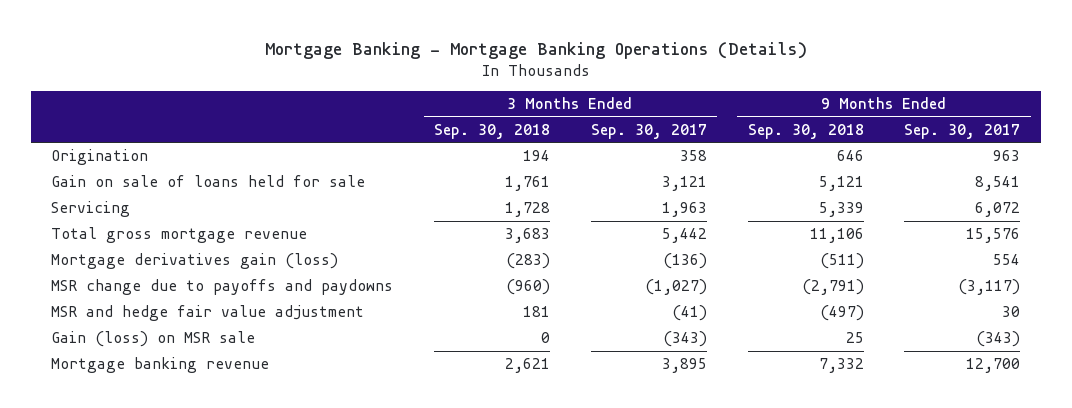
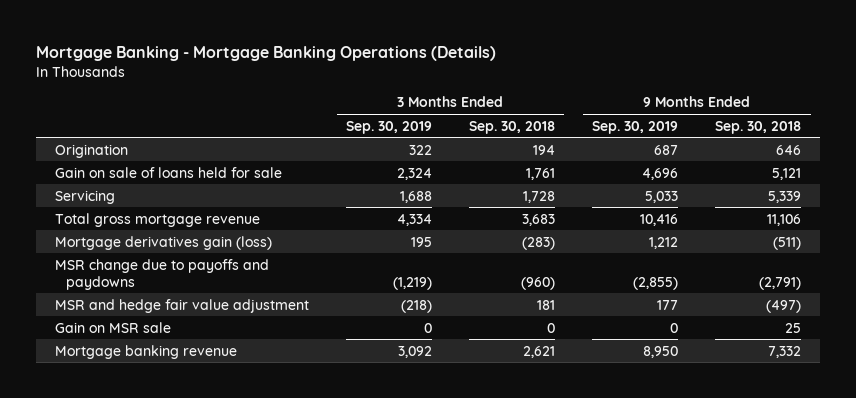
- | 3 Months Ended Sep. 30, 2018 | 3 Months Ended Sep. 30, 2017 | 9 Months Ended Sep. 30, 2018 | 9 Months Ended Sep. 30, 2017
+ | 3 Months Ended Sep. 30, 2019 | 3 Months Ended Sep. 30, 2018 | 9 Months Ended Sep. 30, 2019 | 9 Months Ended Sep. 30, 2018
- Gain (loss) on MSR sale | 0 | (343) | 25 | (343)
+ Gain on MSR sale | 0 | 0 | 0 | 25

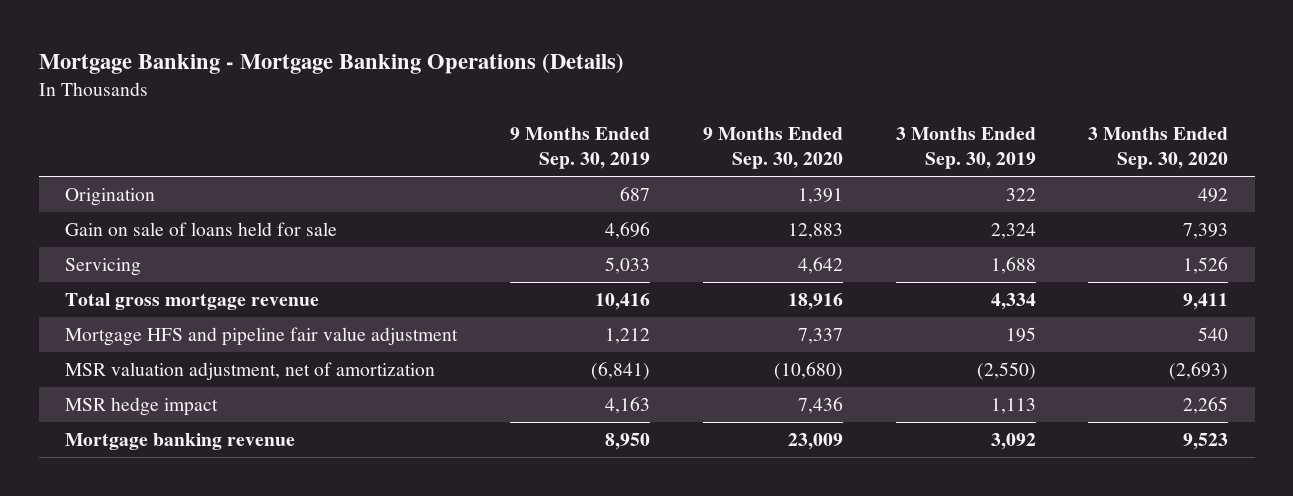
- | 3 Months Ended Sep. 30, 2019 | 3 Months Ended Sep. 30, 2018 | 9 Months Ended Sep. 30, 2019 | 9 Months Ended Sep. 30, 2018
+ | 9 Months Ended Sep. 30, 2019 | 9 Months Ended Sep. 30, 2020 | 3 Months Ended Sep. 30, 2019 | 3 Months Ended Sep. 30, 2020
- Mortgage derivatives gain (loss) | 195 | (283) | 1,212 | (511)
- MSR change due to payoffs and paydowns | (1,219) | (960) | (2,855) | (2,791)
- MSR and hedge fair value adjustment | (218) | 181 | 177 | (497)
- Gain on MSR sale | 0 | 0 | 0 | 25
+ Mortgage HFS and pipeline fair value adjustment | 1,212 | 7,337 | 195 | 540
+ MSR valuation adjustment, net of amortization | (6,841) | (10,680) | (2,550) | (2,693)
+ MSR hedge impact | 4,163 | 7,436 | 1,113 | 2,265

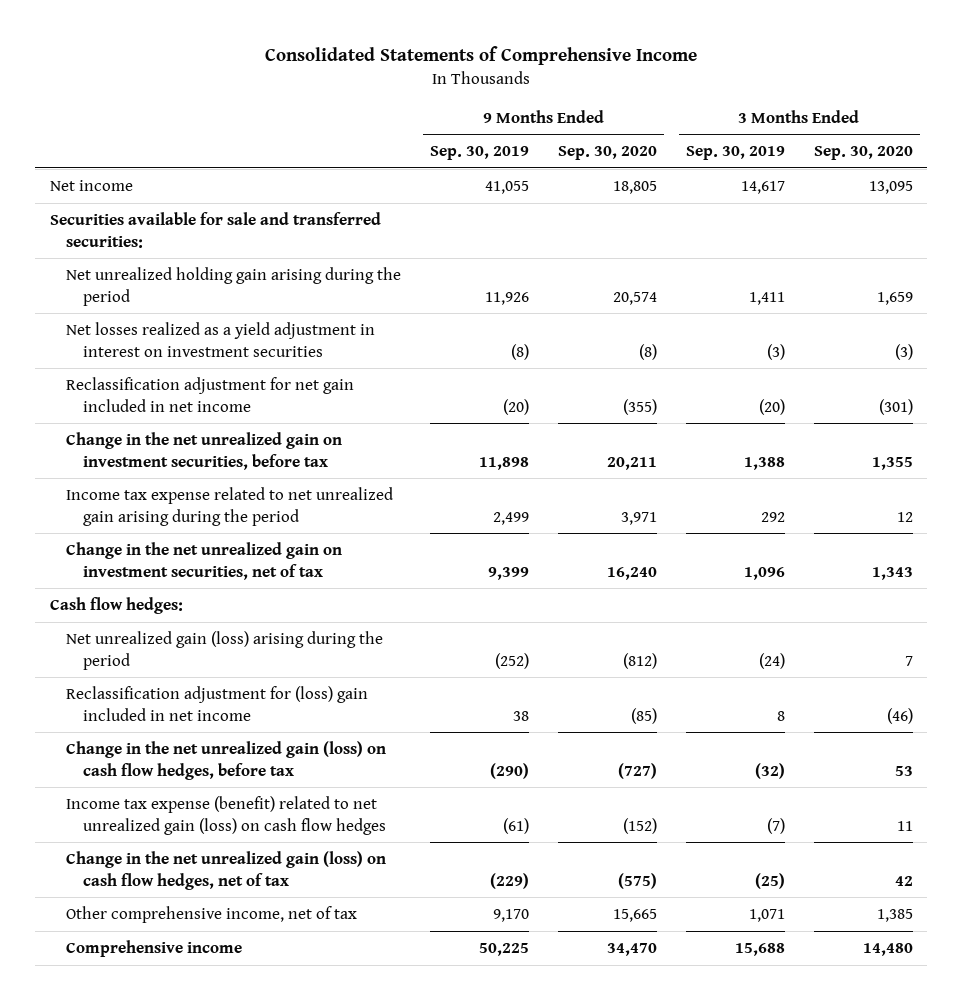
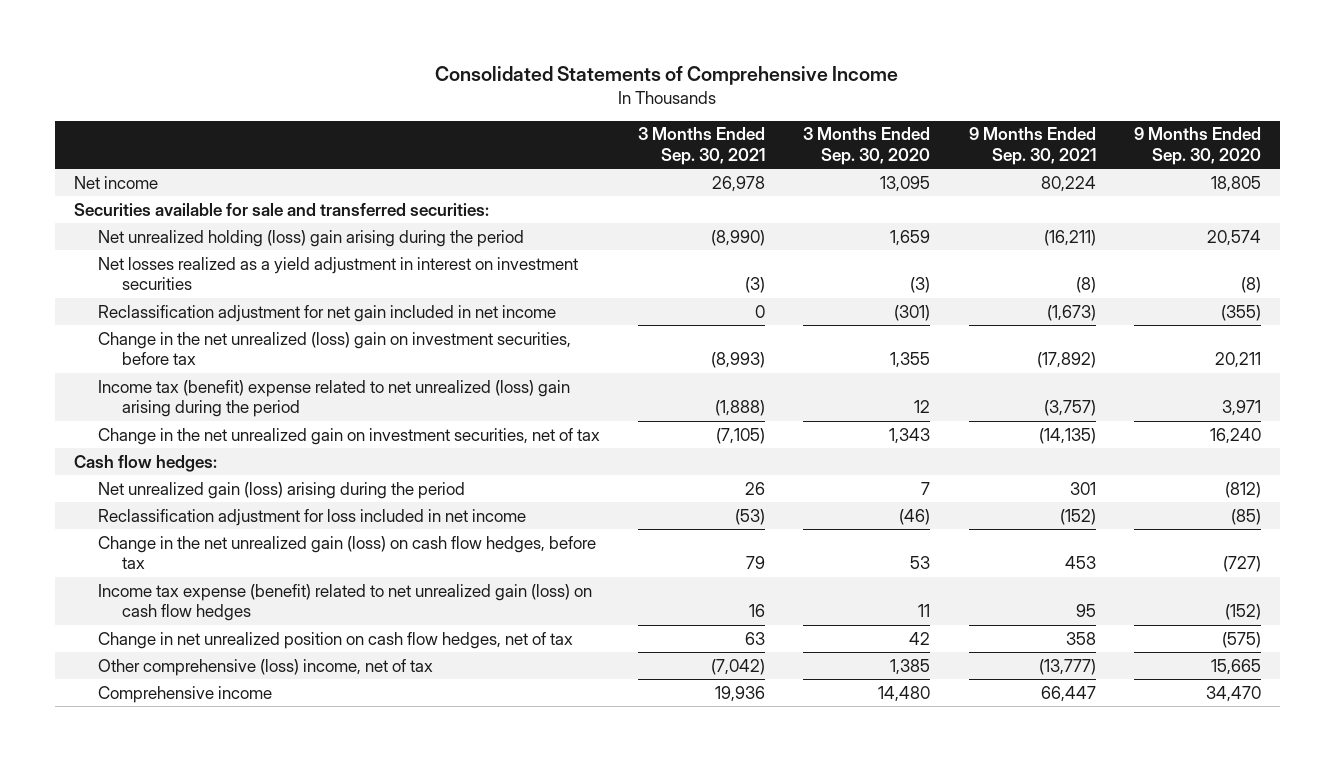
- | 9 Months Ended Sep. 30, 2019 | 9 Months Ended Sep. 30, 2020 | 3 Months Ended Sep. 30, 2019 | 3 Months Ended Sep. 30, 2020
+ | 3 Months Ended Sep. 30, 2021 | 3 Months Ended Sep. 30, 2020 | 9 Months Ended Sep. 30, 2021 | 9 Months Ended Sep. 30, 2020
- Net unrealized holding gain arising during the period | 11,926 | 20,574 | 1,411 | 1,659
+ Net unrealized holding (loss) gain arising during the period | (8,990) | 1,659 | (16,211) | 20,574
- Change in the net unrealized gain on investment securities, before tax | 11,898 | 20,211 | 1,388 | 1,355
- Income tax expense related to net unrealized gain arising during the period | 2,499 | 3,971 | 292 | 12
+ Change in the net unrealized (loss) gain on investment securities, before tax | (8,993) | 1,355 | (17,892) | 20,211
+ Income tax (benefit) expense related to net unrealized (loss) gain arising during the period | (1,888) | 12 | (3,757) | 3,971
- Reclassification adjustment for (loss) gain included in net income | 38 | (85) | 8 | (46)
+ Reclassification adjustment for loss included in net income | (53) | (46) | (152) | (85)
- Change in the net unrealized gain (loss) on cash flow hedges, net of tax | (229) | (575) | (25) | 42
- Other comprehensive income, net of tax | 9,170 | 15,665 | 1,071 | 1,385
+ Change in net unrealized position on cash flow hedges, net of tax | 63 | 42 | 358 | (575)
+ Other comprehensive (loss) income, net of tax | (7,042) | 1,385 | (13,777) | 15,665

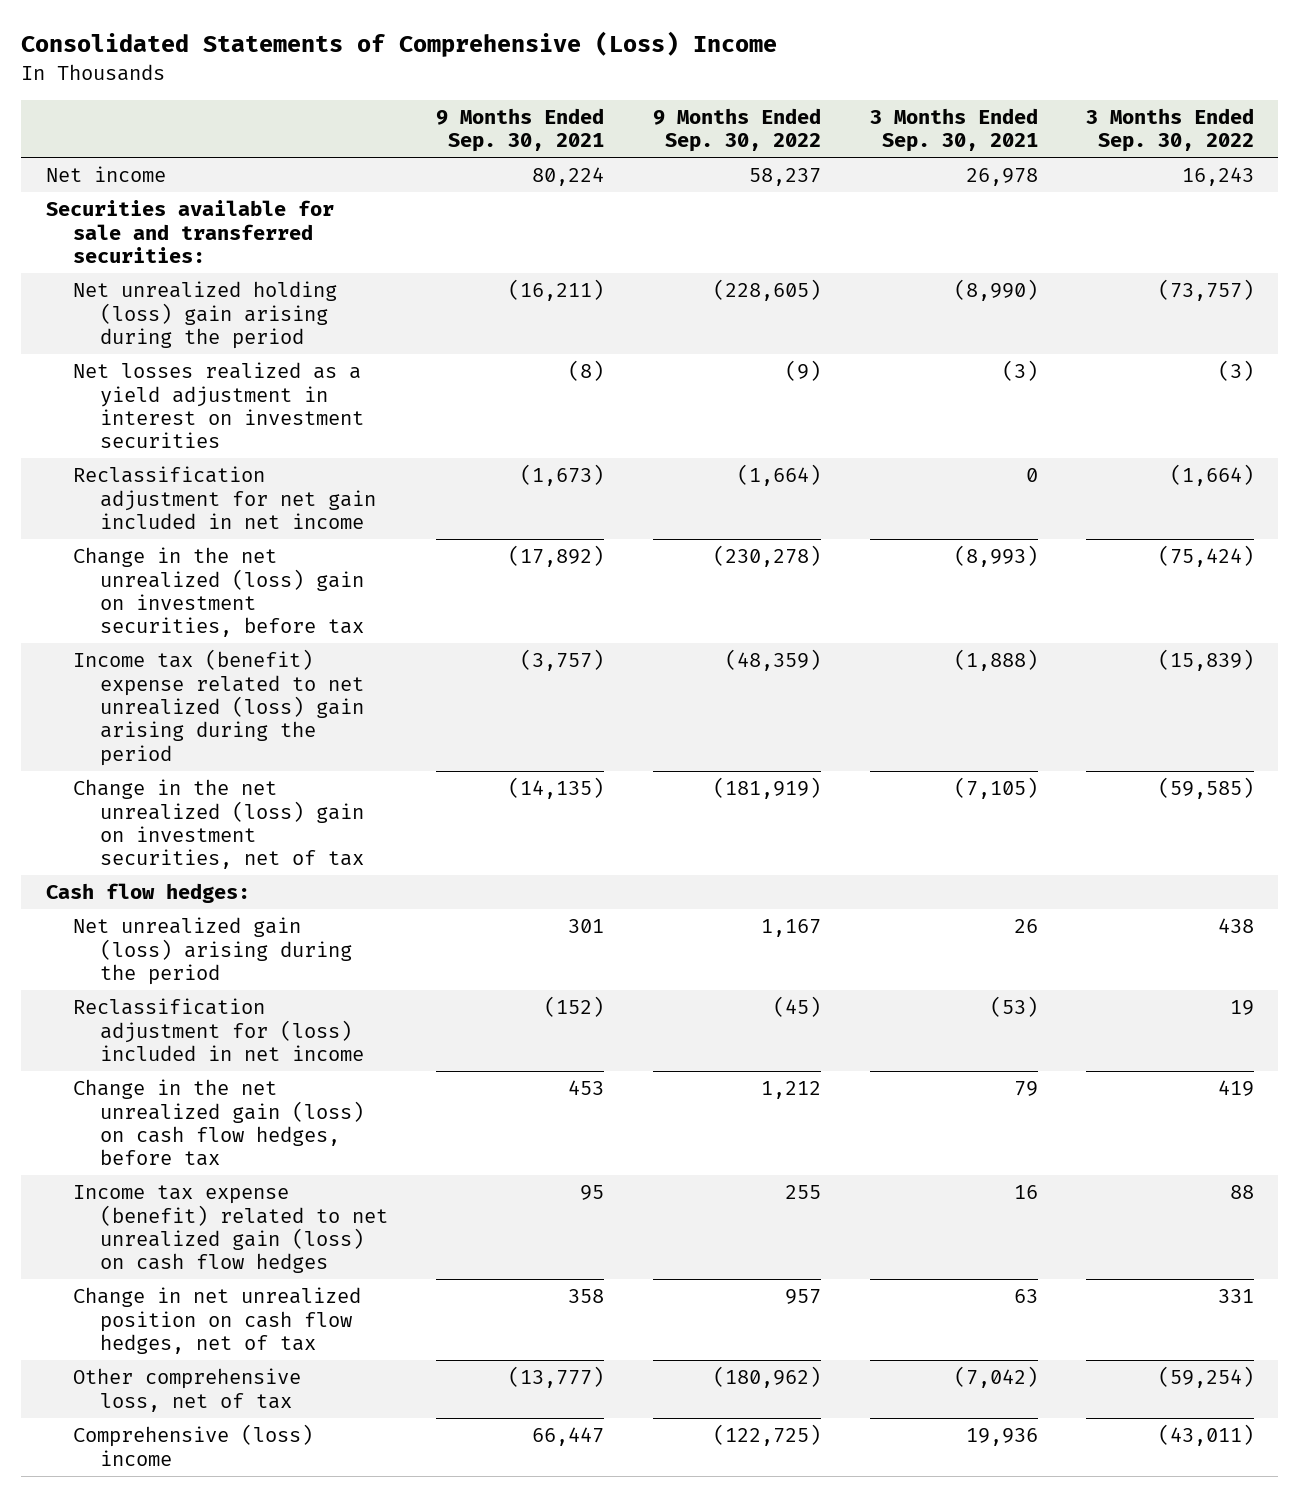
- Consolidated Statements of Comprehensive Income
+ Consolidated Statements of Comprehensive (Loss) Income
- | 3 Months Ended Sep. 30, 2021 | 3 Months Ended Sep. 30, 2020 | 9 Months Ended Sep. 30, 2021 | 9 Months Ended Sep. 30, 2020
+ | 9 Months Ended Sep. 30, 2021 | 9 Months Ended Sep. 30, 2022 | 3 Months Ended Sep. 30, 2021 | 3 Months Ended Sep. 30, 2022
- Change in the net unrealized gain on investment securities, net of tax | (7,105) | 1,343 | (14,135) | 16,240
+ Change in the net unrealized (loss) gain on investment securities, net of tax | (14,135) | (181,919) | (7,105) | (59,585)
- Reclassification adjustment for loss included in net income | (53) | (46) | (152) | (85)
+ Reclassification adjustment for (loss) included in net income | (152) | (45) | (53) | 19
- Other comprehensive (loss) income, net of tax | (7,042) | 1,385 | (13,777) | 15,665
- Comprehensive income | 19,936 | 14,480 | 66,447 | 34,470
+ Other comprehensive loss, net of tax | (13,777) | (180,962) | (7,042) | (59,254)
+ Comprehensive (loss) income | 66,447 | (122,725) | 19,936 | (43,011)

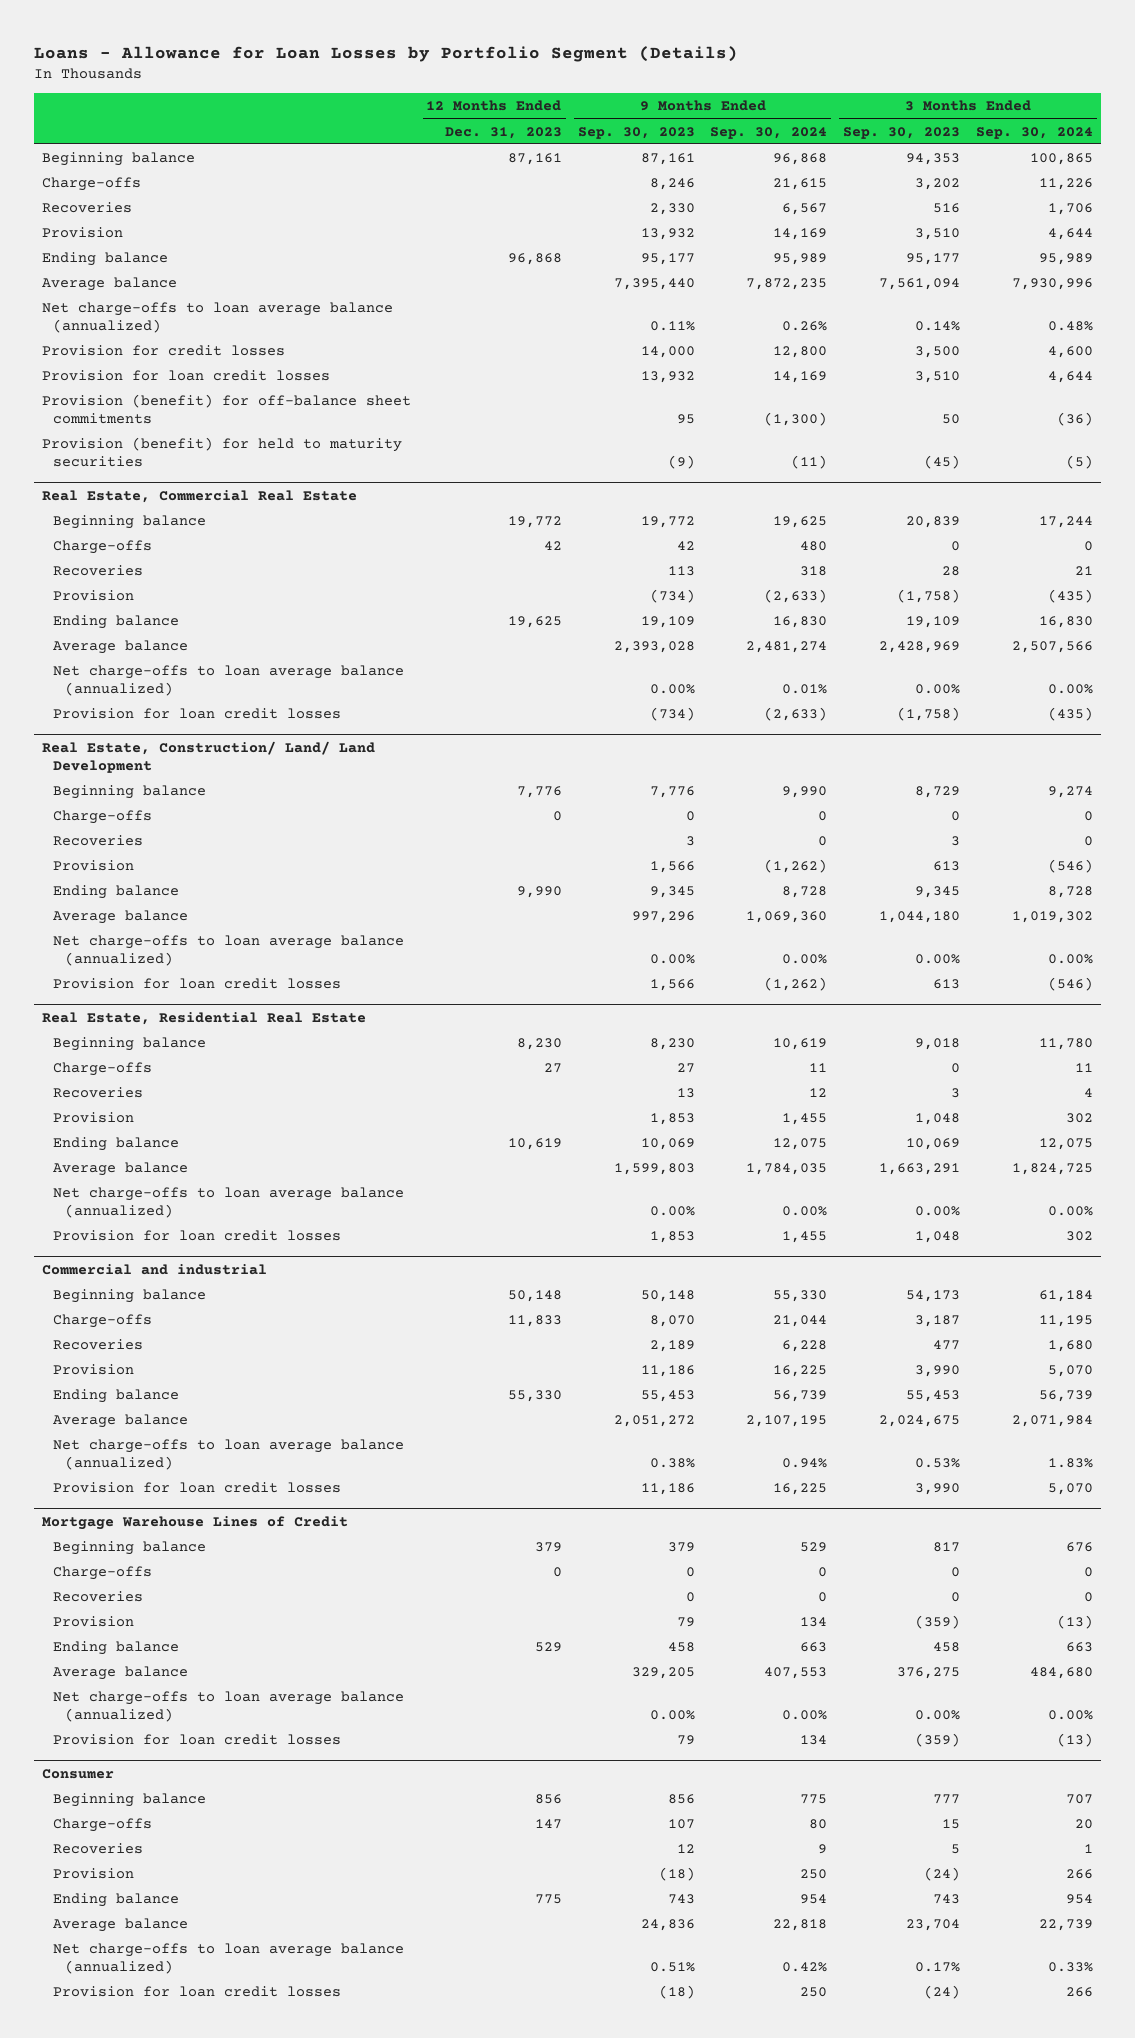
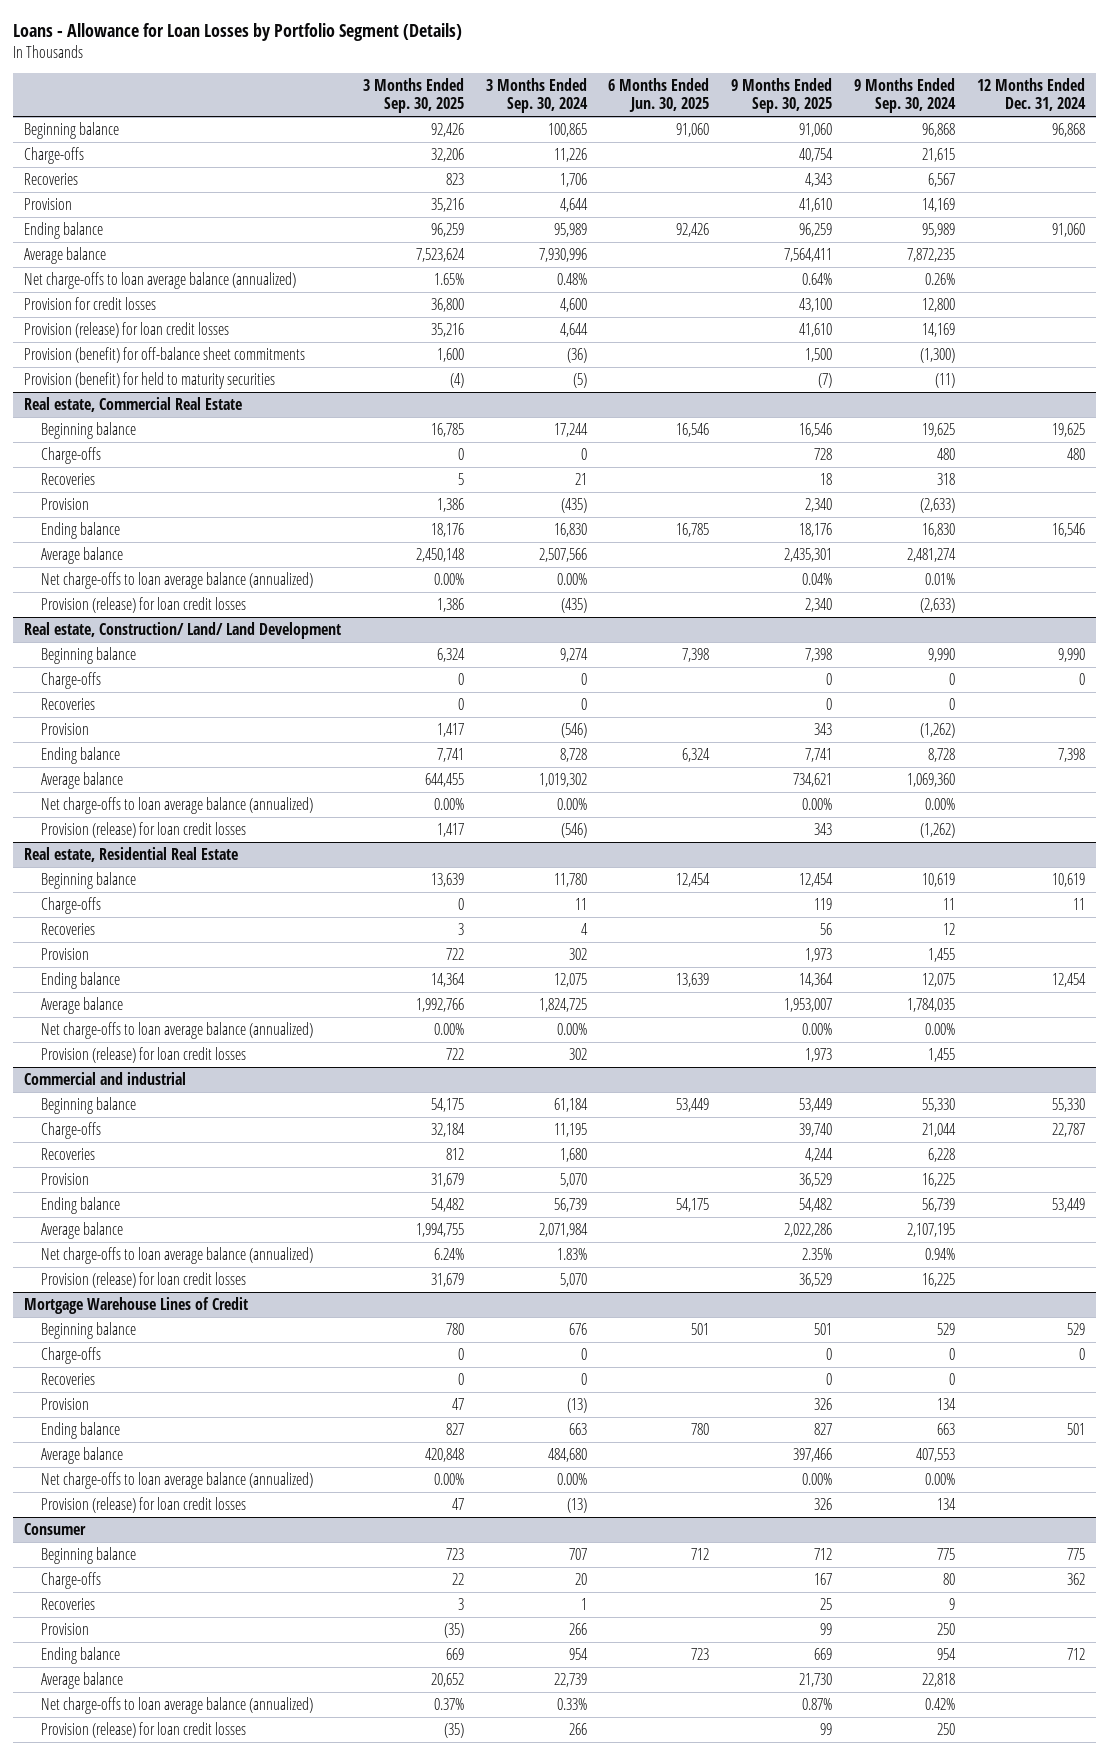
- | 12 Months Ended Dec. 31, 2023 | 9 Months Ended Sep. 30, 2023 | 9 Months Ended Sep. 30, 2024 | 3 Months Ended Sep. 30, 2023 | 3 Months Ended Sep. 30, 2024
+ | 3 Months Ended Sep. 30, 2025 | 3 Months Ended Sep. 30, 2024 | 6 Months Ended Jun. 30, 2025 | 9 Months Ended Sep. 30, 2025 | 9 Months Ended Sep. 30, 2024 | 12 Months Ended Dec. 31, 2024
- Provision for loan credit losses | | 13,932 | 14,169 | 3,510 | 4,644
+ Provision (release) for loan credit losses | 35,216 | 4,644 | | 41,610 | 14,169 |
- Real Estate, Commercial Real Estate
+ Real estate, Commercial Real Estate
- Provision for loan credit losses | | (734) | (2,633) | (1,758) | (435)
- Real Estate, Construction/ Land/ Land Development
+ Provision (release) for loan credit losses | 1,386 | (435) | | 2,340 | (2,633) |
+ Real estate, Construction/ Land/ Land Development
- Provision for loan credit losses | | 1,566 | (1,262) | 613 | (546)
- Real Estate, Residential Real Estate
+ Provision (release) for loan credit losses | 1,417 | (546) | | 343 | (1,262) |
+ Real estate, Residential Real Estate
- Provision for loan credit losses | | 1,853 | 1,455 | 1,048 | 302
+ Provision (release) for loan credit losses | 722 | 302 | | 1,973 | 1,455 |
@ Commercial and industrial
- Provision for loan credit losses | | 11,186 | 16,225 | 3,990 | 5,070
+ Provision (release) for loan credit losses | 31,679 | 5,070 | | 36,529 | 16,225 |
@ Mortgage Warehouse Lines of Credit
- Provision for loan credit losses | | 79 | 134 | (359) | (13)
+ Provision (release) for loan credit losses | 47 | (13) | | 326 | 134 |
@ Consumer
- Provision for loan credit losses | | (18) | 250 | (24) | 266
+ Provision (release) for loan credit losses | (35) | 266 | | 99 | 250 |

